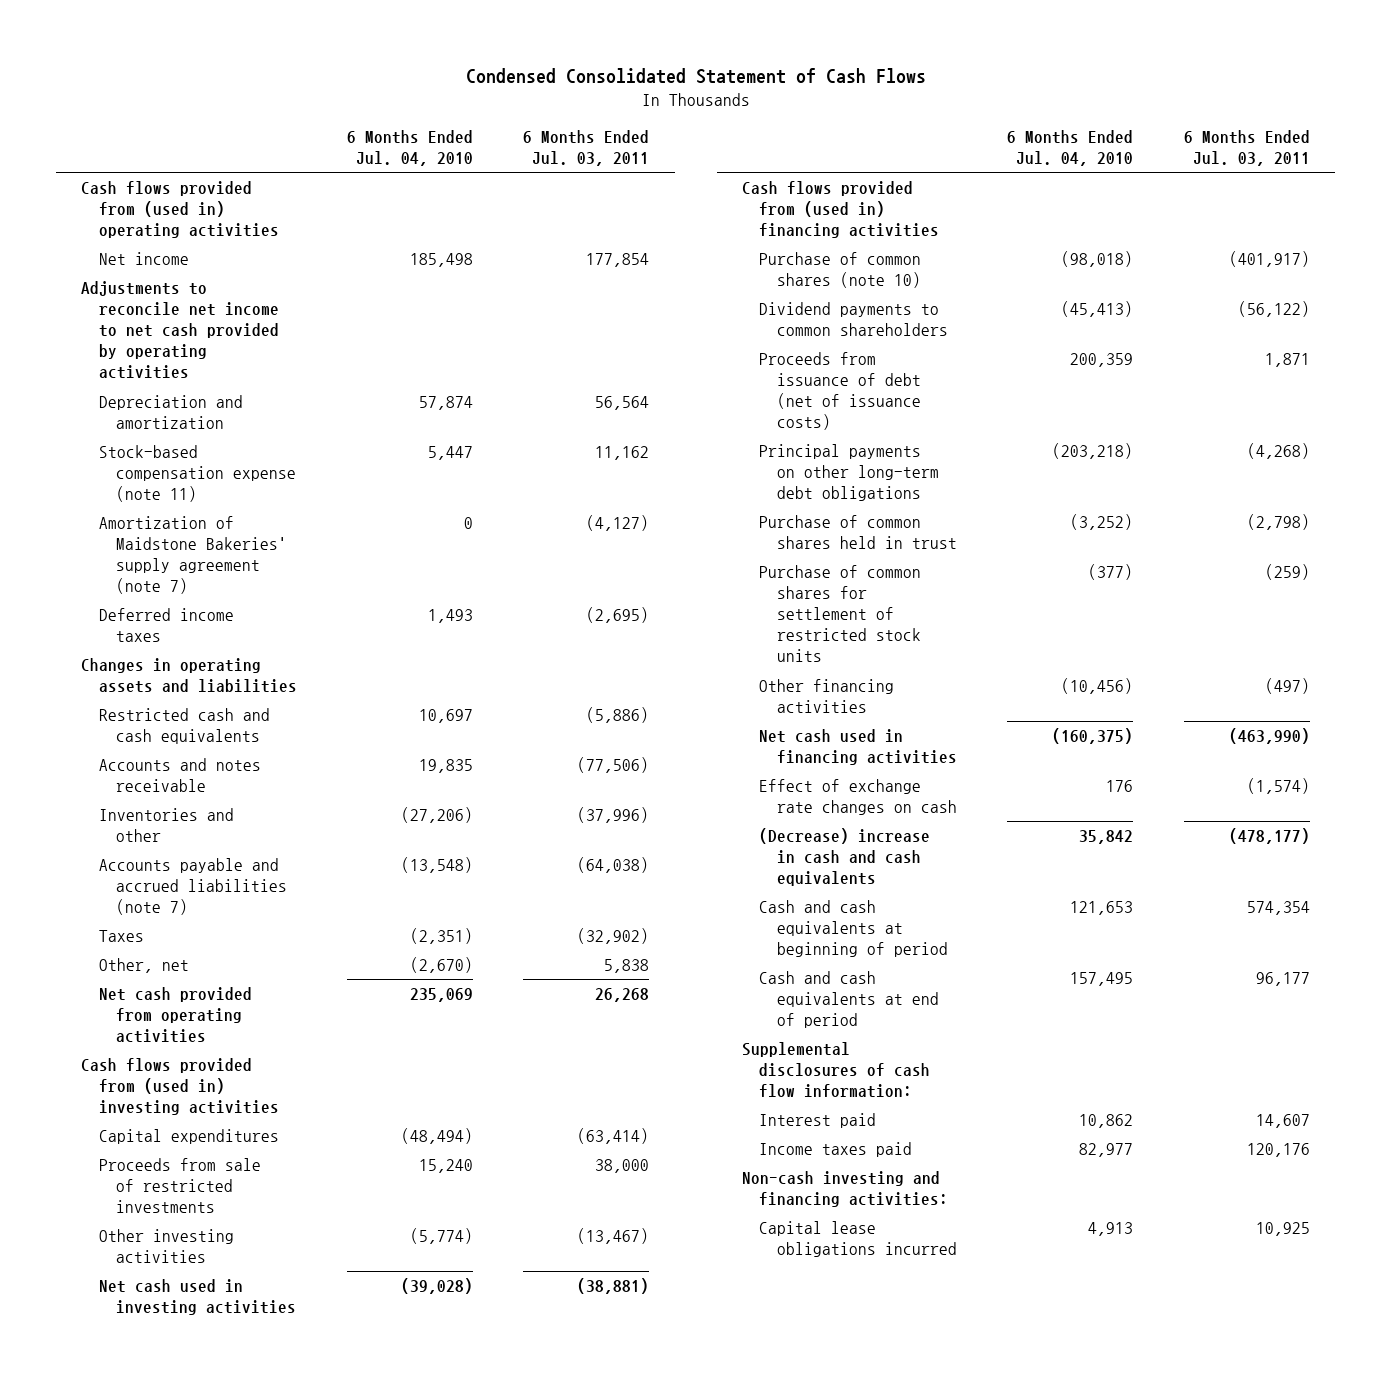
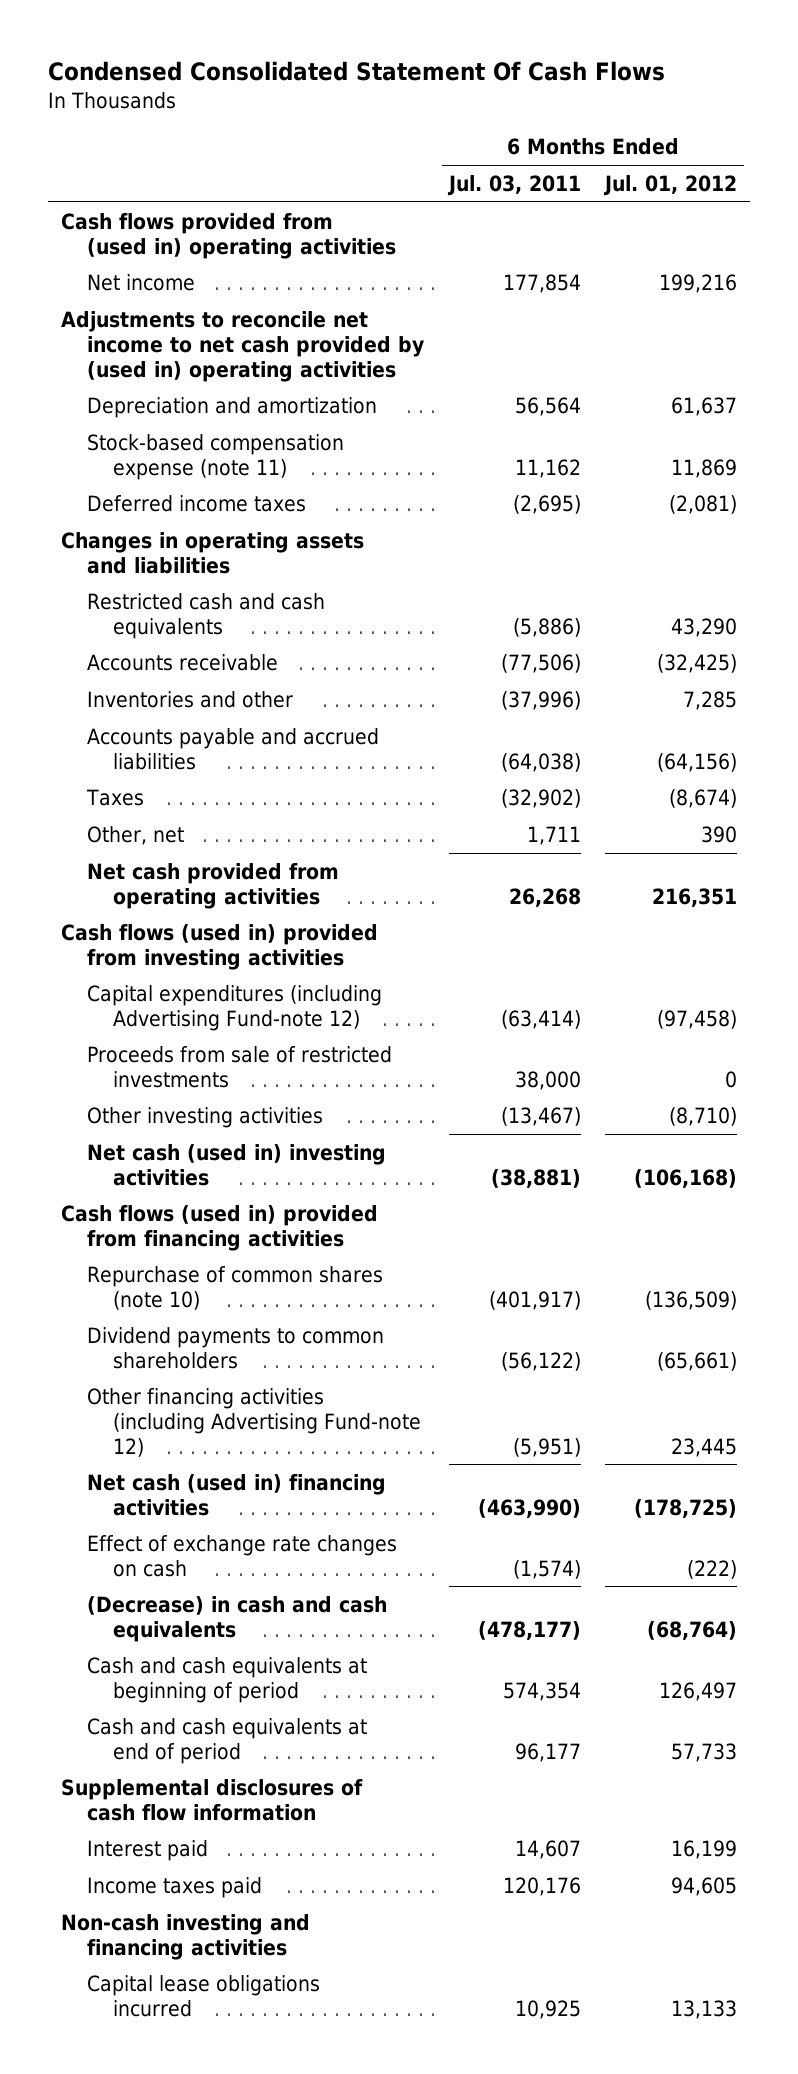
- Condensed Consolidated Statement of Cash Flows
+ Condensed Consolidated Statement Of Cash Flows
- | 6 Months Ended Jul. 04, 2010 | 6 Months Ended Jul. 03, 2011
+ | 6 Months Ended Jul. 03, 2011 | 6 Months Ended Jul. 01, 2012
- Adjustments to reconcile net income to net cash provided by operating activities
+ Adjustments to reconcile net income to net cash provided by (used in) operating activities
- Amortization of Maidstone Bakeries' supply agreement (note 7) | 0 | (4,127)
- Accounts and notes receivable | 19,835 | (77,506)
+ Accounts receivable | (77,506) | (32,425)
- Accounts payable and accrued liabilities (note 7) | (13,548) | (64,038)
+ Accounts payable and accrued liabilities | (64,038) | (64,156)
- Other, net | (2,670) | 5,838
+ Other, net | 1,711 | 390
- Cash flows provided from (used in) investing activities
- Capital expenditures | (48,494) | (63,414)
+ Cash flows (used in) provided from investing activities
+ Capital expenditures (including Advertising Fund-note 12) | (63,414) | (97,458)
- Net cash used in investing activities | (39,028) | (38,881)
- Cash flows provided from (used in) financing activities
- Purchase of common shares (note 10) | (98,018) | (401,917)
+ Net cash (used in) investing activities | (38,881) | (106,168)
+ Cash flows (used in) provided from financing activities
+ Repurchase of common shares (note 10) | (401,917) | (136,509)
- Proceeds from issuance of debt (net of issuance costs) | 200,359 | 1,871
- Principal payments on other long-term debt obligations | (203,218) | (4,268)
- Purchase of common shares held in trust | (3,252) | (2,798)
- Purchase of common shares for settlement of restricted stock units | (377) | (259)
- Other financing activities | (10,456) | (497)
- Net cash used in financing activities | (160,375) | (463,990)
+ Other financing activities (including Advertising Fund-note 12) | (5,951) | 23,445
+ Net cash (used in) financing activities | (463,990) | (178,725)
- (Decrease) increase in cash and cash equivalents | 35,842 | (478,177)
+ (Decrease) in cash and cash equivalents | (478,177) | (68,764)
- Supplemental disclosures of cash flow information:
+ Supplemental disclosures of cash flow information
- Non-cash investing and financing activities:
+ Non-cash investing and financing activities

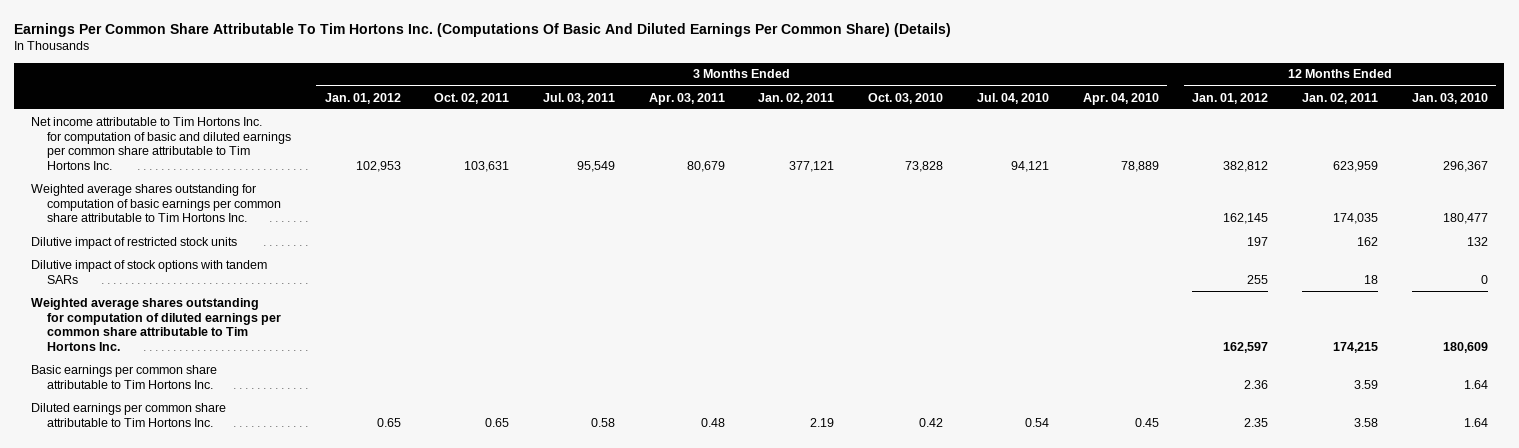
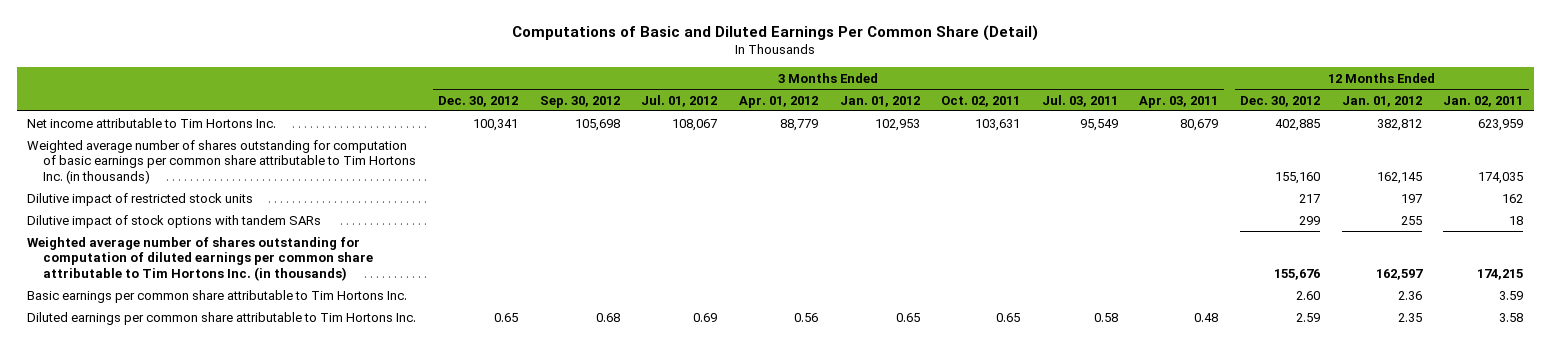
- Earnings Per Common Share Attributable To Tim Hortons Inc. (Computations Of Basic And Diluted Earnings Per Common Share) (Details)
+ Computations of Basic and Diluted Earnings Per Common Share (Detail)
- | 3 Months Ended Jan. 01, 2012 | 3 Months Ended Oct. 02, 2011 | 3 Months Ended Jul. 03, 2011 | 3 Months Ended Apr. 03, 2011 | 3 Months Ended Jan. 02, 2011 | 3 Months Ended Oct. 03, 2010 | 3 Months Ended Jul. 04, 2010 | 3 Months Ended Apr. 04, 2010 | 12 Months Ended Jan. 01, 2012 | 12 Months Ended Jan. 02, 2011 | 12 Months Ended Jan. 03, 2010
+ | 3 Months Ended Dec. 30, 2012 | 3 Months Ended Sep. 30, 2012 | 3 Months Ended Jul. 01, 2012 | 3 Months Ended Apr. 01, 2012 | 3 Months Ended Jan. 01, 2012 | 3 Months Ended Oct. 02, 2011 | 3 Months Ended Jul. 03, 2011 | 3 Months Ended Apr. 03, 2011 | 12 Months Ended Dec. 30, 2012 | 12 Months Ended Jan. 01, 2012 | 12 Months Ended Jan. 02, 2011
- Net income attributable to Tim Hortons Inc. for computation of basic and diluted earnings per common share attributable to Tim Hortons Inc. | 102,953 | 103,631 | 95,549 | 80,679 | 377,121 | 73,828 | 94,121 | 78,889 | 382,812 | 623,959 | 296,367
- Weighted average shares outstanding for computation of basic earnings per common share attributable to Tim Hortons Inc. | | | | | | | | | 162,145 | 174,035 | 180,477
+ Net income attributable to Tim Hortons Inc. | 100,341 | 105,698 | 108,067 | 88,779 | 102,953 | 103,631 | 95,549 | 80,679 | 402,885 | 382,812 | 623,959
+ Weighted average number of shares outstanding for computation of basic earnings per common share attributable to Tim Hortons Inc. (in thousands) | | | | | | | | | 155,160 | 162,145 | 174,035
- Weighted average shares outstanding for computation of diluted earnings per common share attributable to Tim Hortons Inc. | | | | | | | | | 162,597 | 174,215 | 180,609
+ Weighted average number of shares outstanding for computation of diluted earnings per common share attributable to Tim Hortons Inc. (in thousands) | | | | | | | | | 155,676 | 162,597 | 174,215

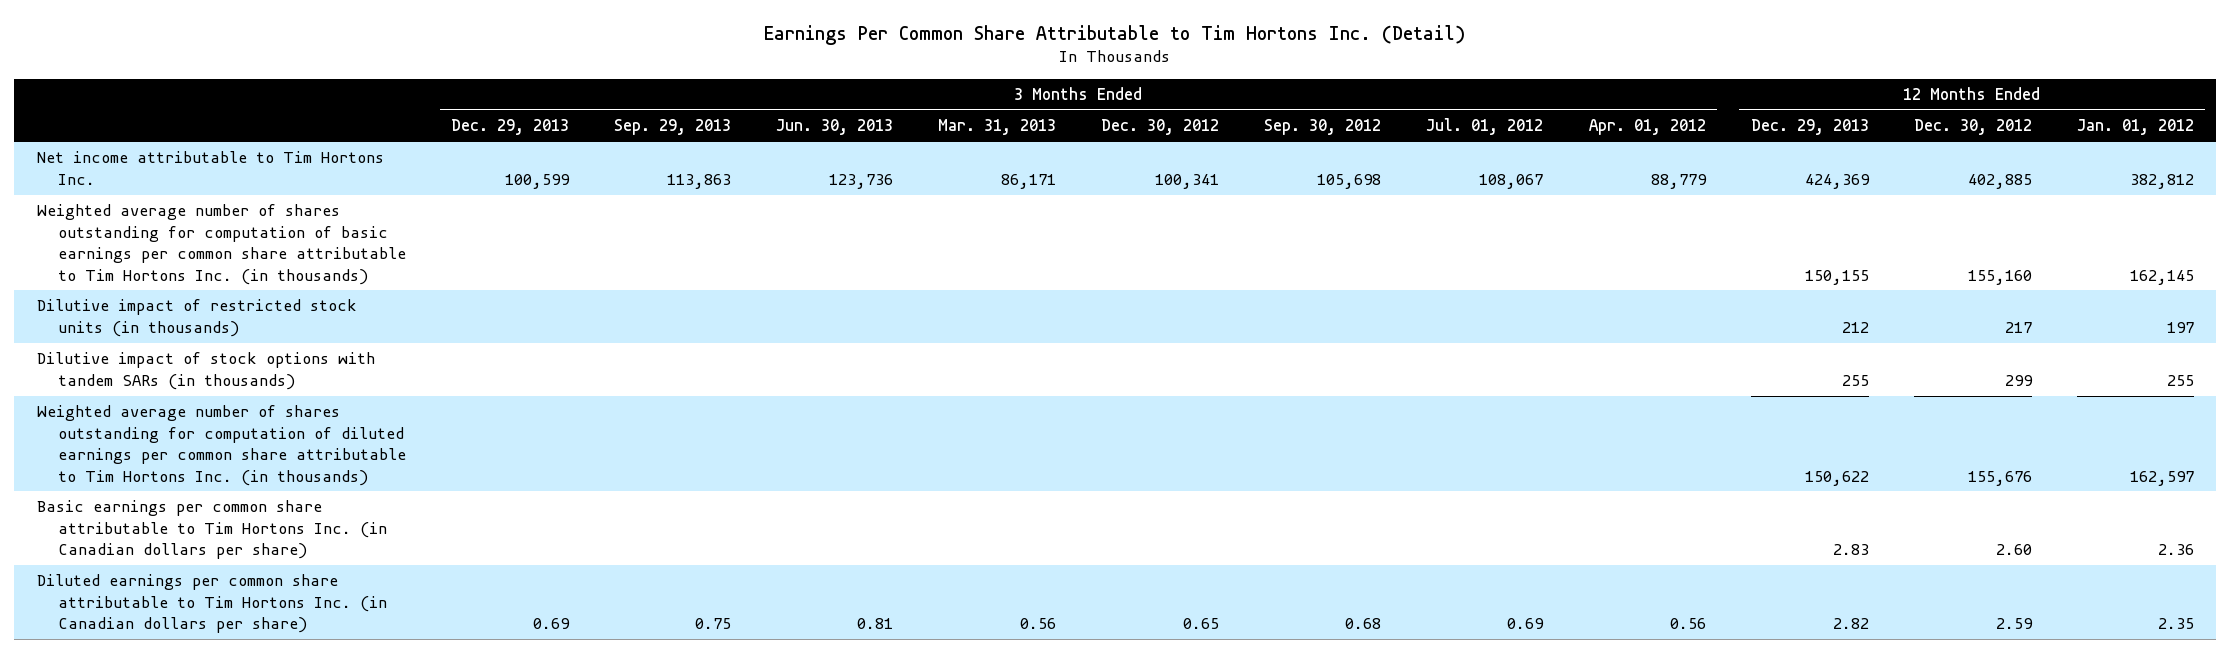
- Computations of Basic and Diluted Earnings Per Common Share (Detail)
+ Earnings Per Common Share Attributable to Tim Hortons Inc. (Detail)
- | 3 Months Ended Dec. 30, 2012 | 3 Months Ended Sep. 30, 2012 | 3 Months Ended Jul. 01, 2012 | 3 Months Ended Apr. 01, 2012 | 3 Months Ended Jan. 01, 2012 | 3 Months Ended Oct. 02, 2011 | 3 Months Ended Jul. 03, 2011 | 3 Months Ended Apr. 03, 2011 | 12 Months Ended Dec. 30, 2012 | 12 Months Ended Jan. 01, 2012 | 12 Months Ended Jan. 02, 2011
+ | 3 Months Ended Dec. 29, 2013 | 3 Months Ended Sep. 29, 2013 | 3 Months Ended Jun. 30, 2013 | 3 Months Ended Mar. 31, 2013 | 3 Months Ended Dec. 30, 2012 | 3 Months Ended Sep. 30, 2012 | 3 Months Ended Jul. 01, 2012 | 3 Months Ended Apr. 01, 2012 | 12 Months Ended Dec. 29, 2013 | 12 Months Ended Dec. 30, 2012 | 12 Months Ended Jan. 01, 2012
- Dilutive impact of restricted stock units | | | | | | | | | 217 | 197 | 162
- Dilutive impact of stock options with tandem SARs | | | | | | | | | 299 | 255 | 18
+ Dilutive impact of restricted stock units (in thousands) | | | | | | | | | 212 | 217 | 197
+ Dilutive impact of stock options with tandem SARs (in thousands) | | | | | | | | | 255 | 299 | 255
- Basic earnings per common share attributable to Tim Hortons Inc. | | | | | | | | | 2.60 | 2.36 | 3.59
- Diluted earnings per common share attributable to Tim Hortons Inc. | 0.65 | 0.68 | 0.69 | 0.56 | 0.65 | 0.65 | 0.58 | 0.48 | 2.59 | 2.35 | 3.58
+ Basic earnings per common share attributable to Tim Hortons Inc. (in Canadian dollars per share) | | | | | | | | | 2.83 | 2.60 | 2.36
+ Diluted earnings per common share attributable to Tim Hortons Inc. (in Canadian dollars per share) | 0.69 | 0.75 | 0.81 | 0.56 | 0.65 | 0.68 | 0.69 | 0.56 | 2.82 | 2.59 | 2.35

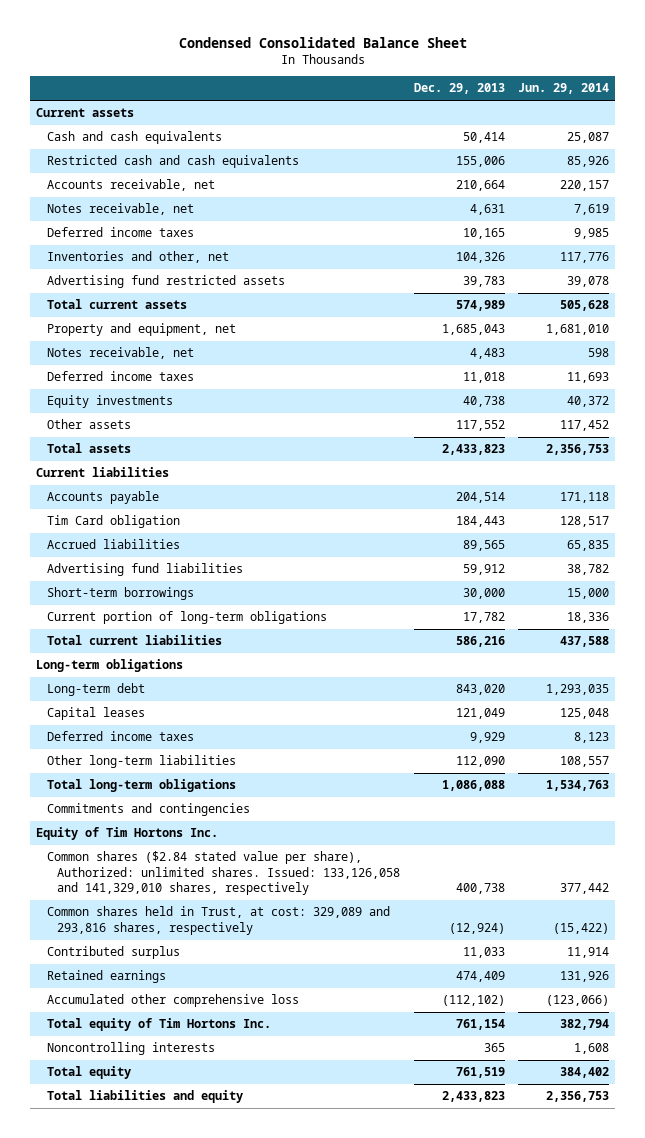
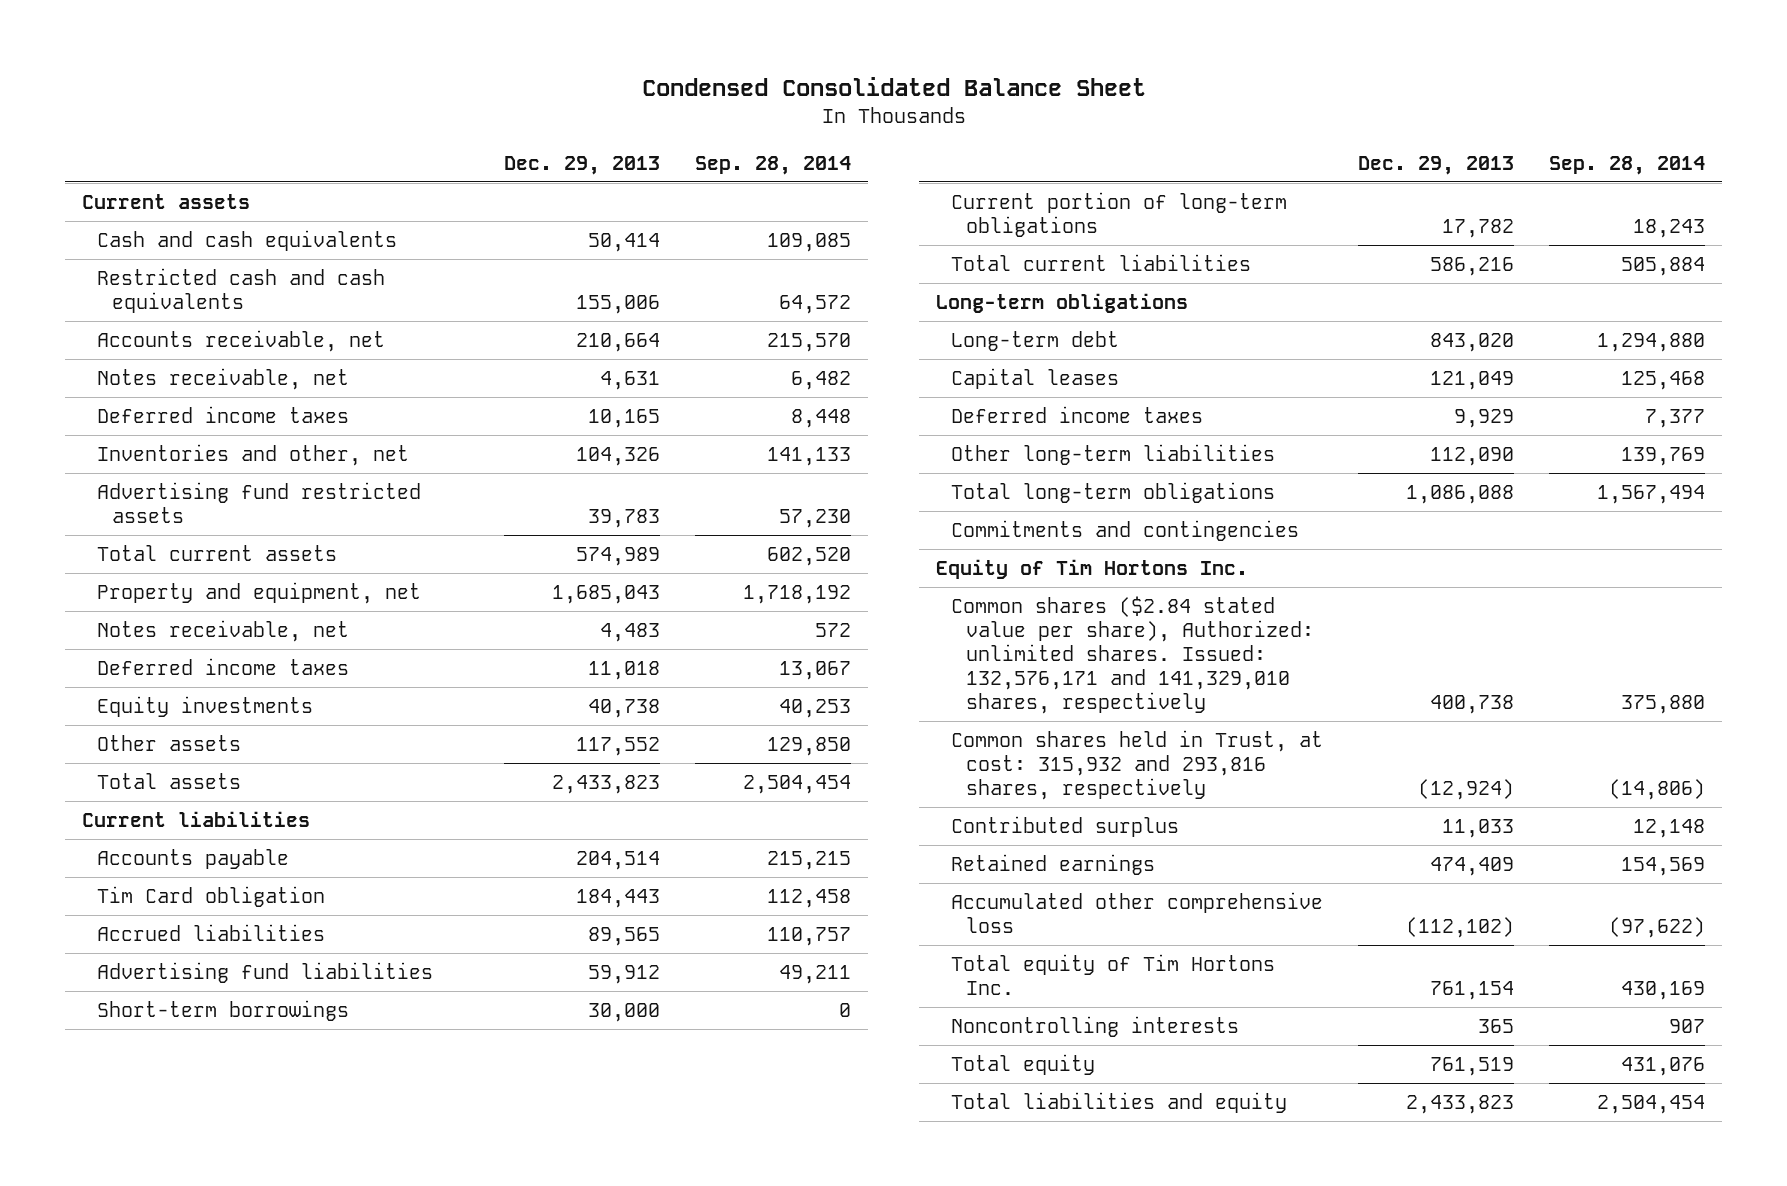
- | Dec. 29, 2013 | Jun. 29, 2014
+ | Dec. 29, 2013 | Sep. 28, 2014
- Common shares ($2.84 stated value per share), Authorized: unlimited shares. Issued: 133,126,058 and 141,329,010 shares, respectively | 400,738 | 377,442
- Common shares held in Trust, at cost: 329,089 and 293,816 shares, respectively | (12,924) | (15,422)
+ Common shares ($2.84 stated value per share), Authorized: unlimited shares. Issued: 132,576,171 and 141,329,010 shares, respectively | 400,738 | 375,880
+ Common shares held in Trust, at cost: 315,932 and 293,816 shares, respectively | (12,924) | (14,806)

